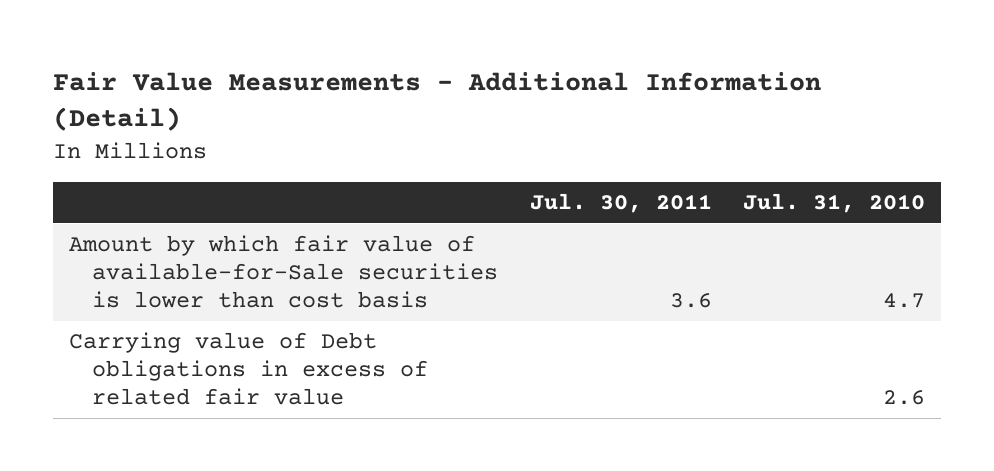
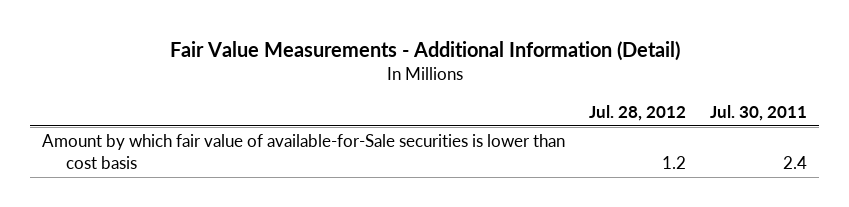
- | Jul. 30, 2011 | Jul. 31, 2010
+ | Jul. 28, 2012 | Jul. 30, 2011
- Amount by which fair value of available-for-Sale securities is lower than cost basis | 3.6 | 4.7
- Carrying value of Debt obligations in excess of related fair value | | 2.6
+ Amount by which fair value of available-for-Sale securities is lower than cost basis | 1.2 | 2.4

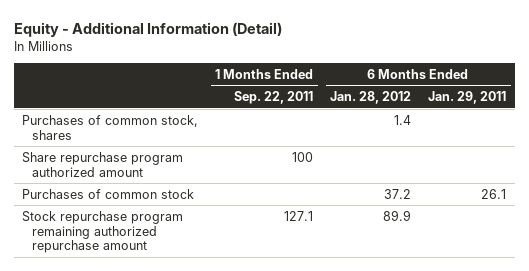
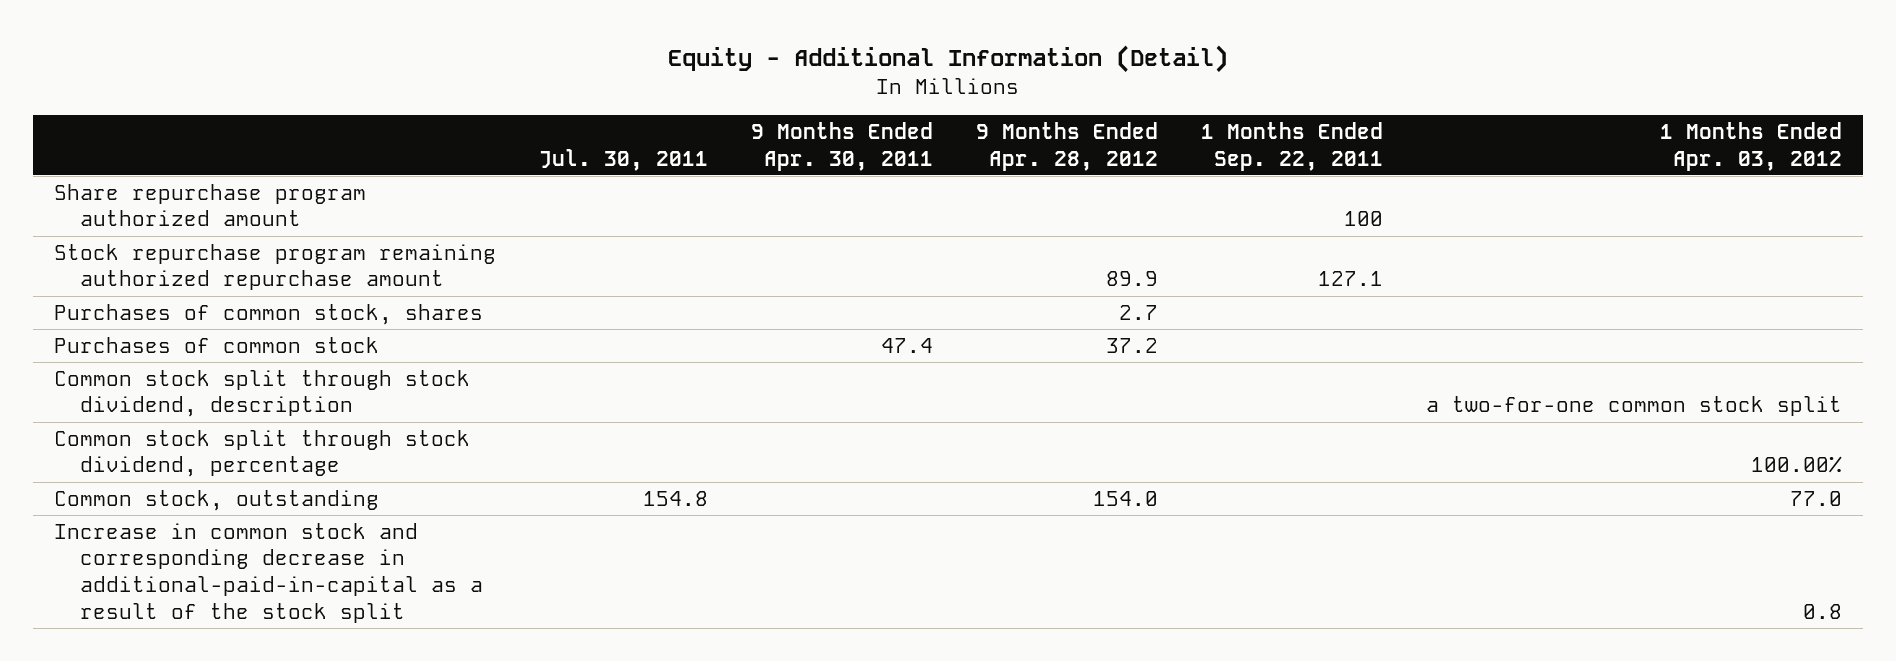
- | 1 Months Ended Sep. 22, 2011 | 6 Months Ended Jan. 28, 2012 | 6 Months Ended Jan. 29, 2011
+ | Jul. 30, 2011 | 9 Months Ended Apr. 30, 2011 | 9 Months Ended Apr. 28, 2012 | 1 Months Ended Sep. 22, 2011 | 1 Months Ended Apr. 03, 2012
moved down: Purchases of common stock, shares | | | 2.7 | |
moved down: Purchases of common stock | | 47.4 | 37.2 | |
+ Common stock split through stock dividend, description | | | | | a two-for-one common stock split
+ Common stock split through stock dividend, percentage | | | | | 100.00%
+ Common stock, outstanding | 154.8 | | 154.0 | | 77.0
+ Increase in common stock and corresponding decrease in additional-paid-in-capital as a result of the stock split | | | | | 0.8

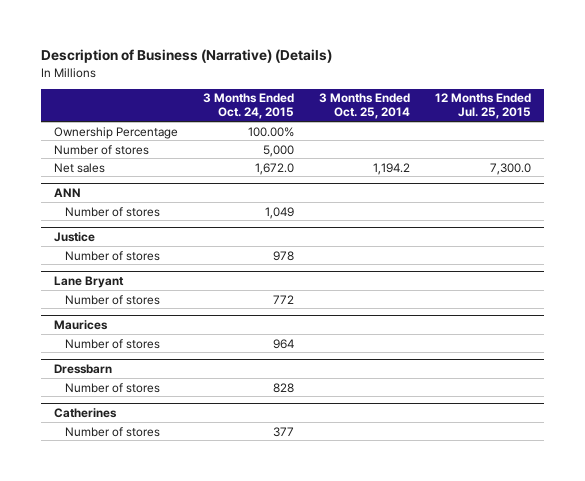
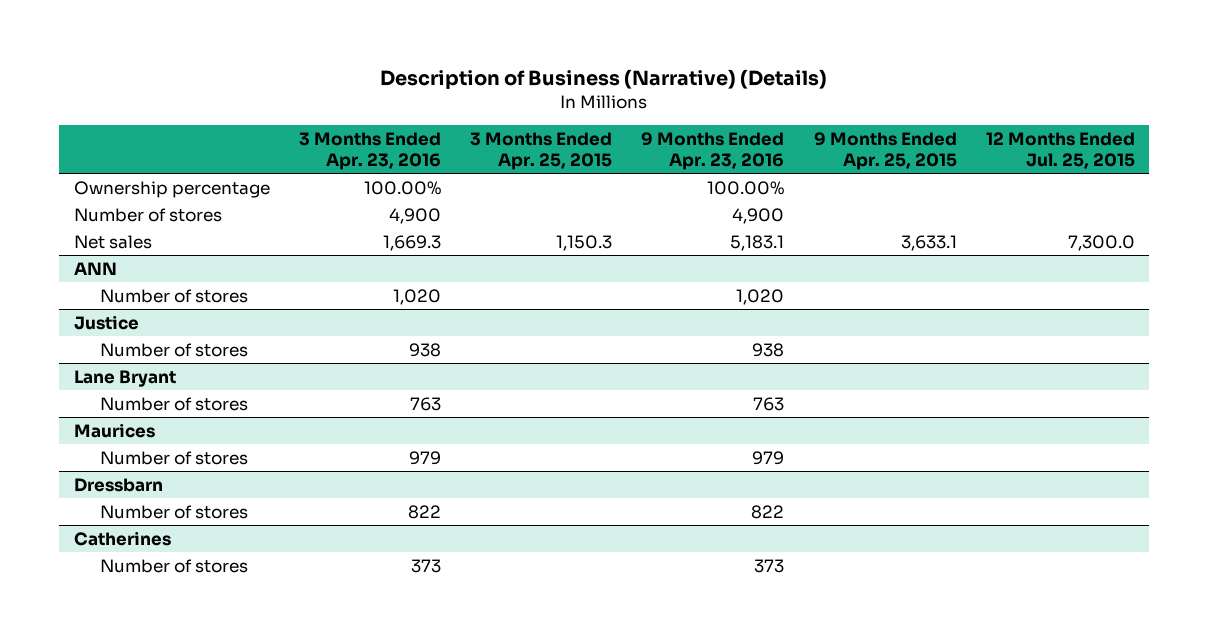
- | 3 Months Ended Oct. 24, 2015 | 3 Months Ended Oct. 25, 2014 | 12 Months Ended Jul. 25, 2015
+ | 3 Months Ended Apr. 23, 2016 | 3 Months Ended Apr. 25, 2015 | 9 Months Ended Apr. 23, 2016 | 9 Months Ended Apr. 25, 2015 | 12 Months Ended Jul. 25, 2015
- Ownership Percentage | 100.00% | |
+ Ownership percentage | 100.00% | | 100.00% | |

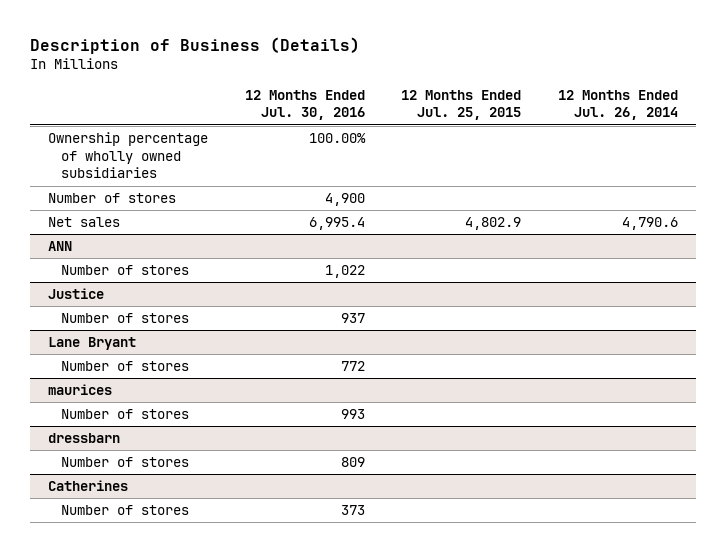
- Description of Business (Narrative) (Details)
+ Description of Business (Details)
- | 3 Months Ended Apr. 23, 2016 | 3 Months Ended Apr. 25, 2015 | 9 Months Ended Apr. 23, 2016 | 9 Months Ended Apr. 25, 2015 | 12 Months Ended Jul. 25, 2015
+ | 12 Months Ended Jul. 30, 2016 | 12 Months Ended Jul. 25, 2015 | 12 Months Ended Jul. 26, 2014
- Ownership percentage | 100.00% | | 100.00% | |
+ Ownership percentage of wholly owned subsidiaries | 100.00% | |
- Net sales | 1,669.3 | 1,150.3 | 5,183.1 | 3,633.1 | 7,300.0
+ Net sales | 6,995.4 | 4,802.9 | 4,790.6
- Maurices
+ maurices
- Dressbarn
+ dressbarn

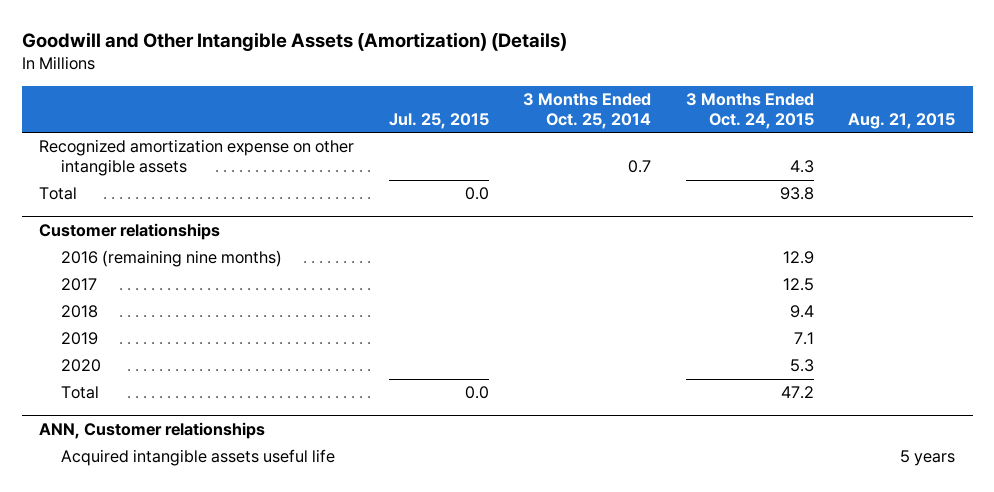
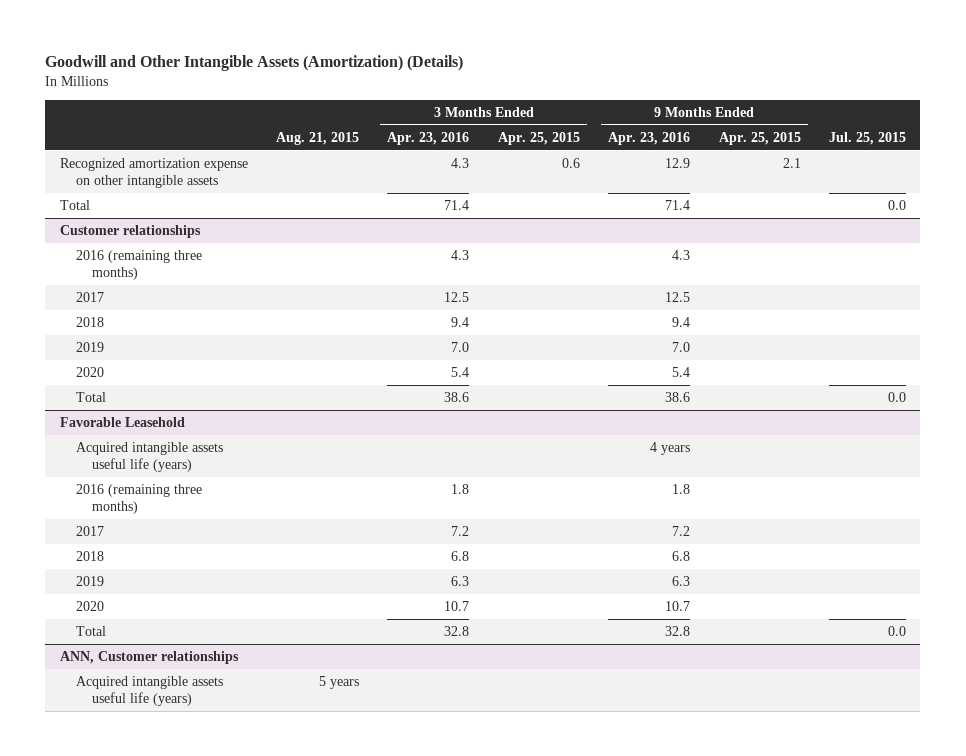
- | Jul. 25, 2015 | 3 Months Ended Oct. 25, 2014 | 3 Months Ended Oct. 24, 2015 | Aug. 21, 2015
+ | Aug. 21, 2015 | 3 Months Ended Apr. 23, 2016 | 3 Months Ended Apr. 25, 2015 | 9 Months Ended Apr. 23, 2016 | 9 Months Ended Apr. 25, 2015 | Jul. 25, 2015
@ Customer relationships
- 2016 (remaining nine months) | | | 12.9 |
+ 2016 (remaining three months) | | 4.3 | | 4.3 | |
+ Favorable Leasehold
+ Acquired intangible assets useful life (years) | | | | 4 years | |
+ 2016 (remaining three months) | | 1.8 | | 1.8 | |
+ 2017 | | 7.2 | | 7.2 | |
+ 2018 | | 6.8 | | 6.8 | |
+ 2019 | | 6.3 | | 6.3 | |
+ 2020 | | 10.7 | | 10.7 | |
+ Total | | 32.8 | | 32.8 | | 0.0
@ ANN, Customer relationships
- Acquired intangible assets useful life | | | | 5 years
+ Acquired intangible assets useful life (years) | 5 years | | | | |

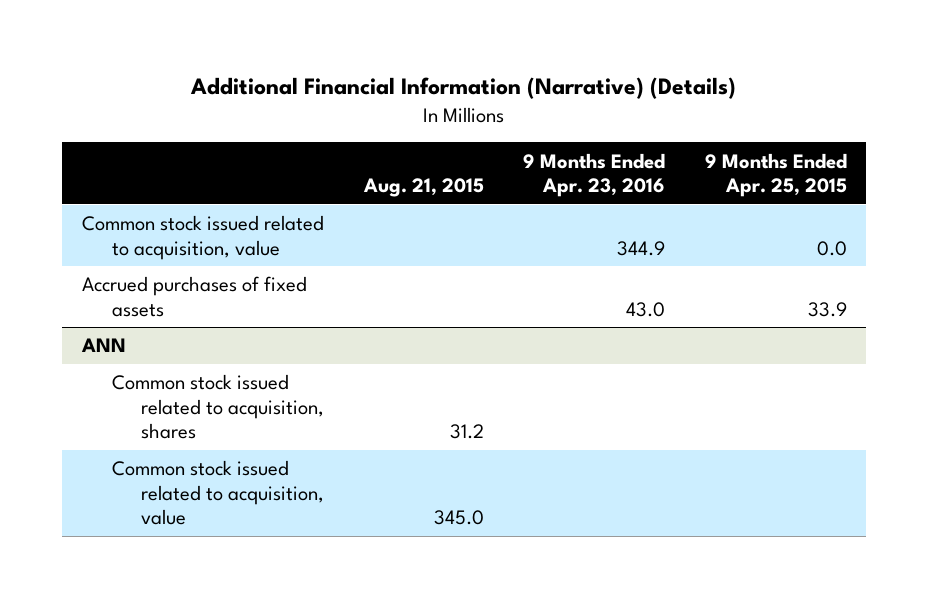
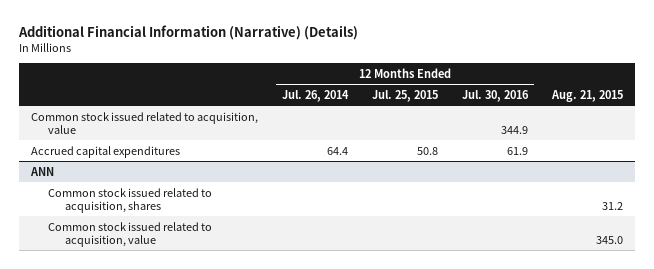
- | Aug. 21, 2015 | 9 Months Ended Apr. 23, 2016 | 9 Months Ended Apr. 25, 2015
+ | 12 Months Ended Jul. 26, 2014 | 12 Months Ended Jul. 25, 2015 | 12 Months Ended Jul. 30, 2016 | Aug. 21, 2015
- Accrued purchases of fixed assets | | 43.0 | 33.9
+ Accrued capital expenditures | 64.4 | 50.8 | 61.9 |

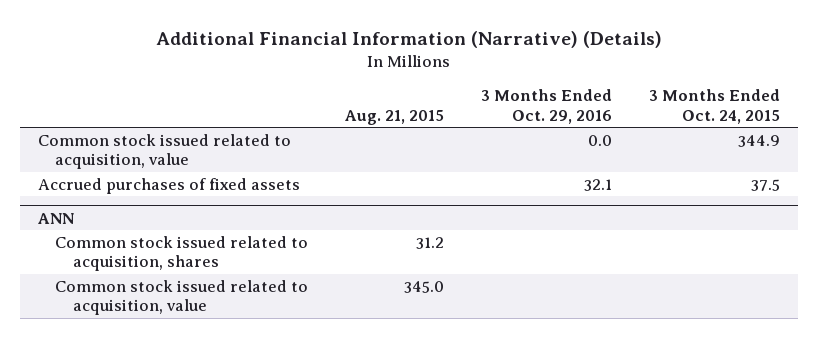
- | 12 Months Ended Jul. 26, 2014 | 12 Months Ended Jul. 25, 2015 | 12 Months Ended Jul. 30, 2016 | Aug. 21, 2015
+ | Aug. 21, 2015 | 3 Months Ended Oct. 29, 2016 | 3 Months Ended Oct. 24, 2015
- Accrued capital expenditures | 64.4 | 50.8 | 61.9 |
+ Accrued purchases of fixed assets | | 32.1 | 37.5

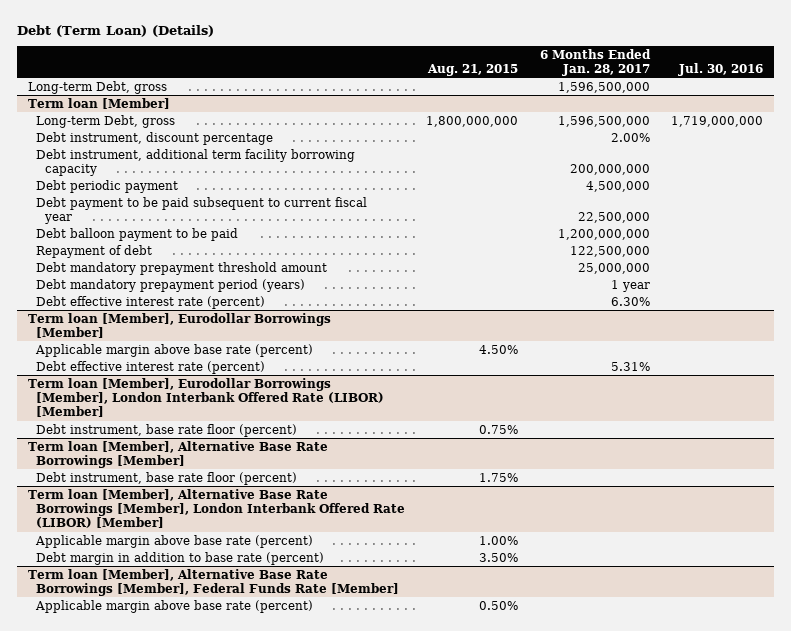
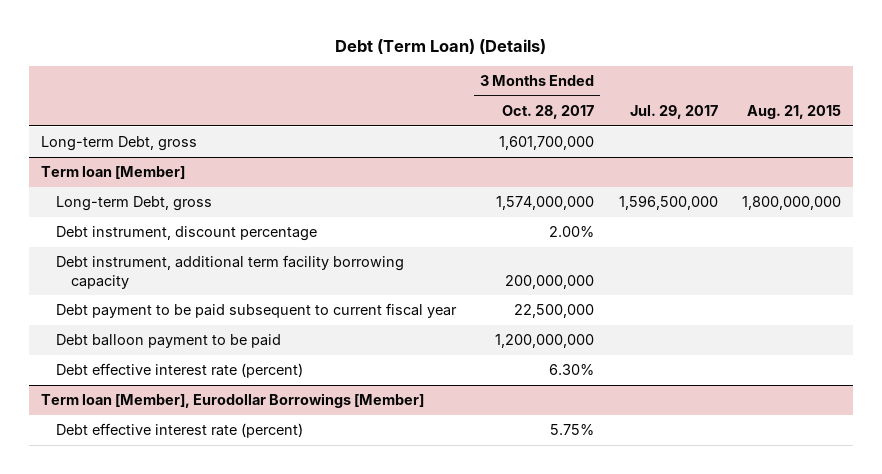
- | Aug. 21, 2015 | 6 Months Ended Jan. 28, 2017 | Jul. 30, 2016
+ | 3 Months Ended Oct. 28, 2017 | Jul. 29, 2017 | Aug. 21, 2015
@ Term loan [Member]
- Debt periodic payment | | 4,500,000 |
- Repayment of debt | | 122,500,000 |
- Debt mandatory prepayment threshold amount | | 25,000,000 |
- Debt mandatory prepayment period (years) | | 1 year |
@ Term loan [Member], Eurodollar Borrowings [Member]
- Applicable margin above base rate (percent) | 4.50% | |
- Term loan [Member], Eurodollar Borrowings [Member], London Interbank Offered Rate (LIBOR) [Member]
- Debt instrument, base rate floor (percent) | 0.75% | |
- Term loan [Member], Alternative Base Rate Borrowings [Member]
- Debt instrument, base rate floor (percent) | 1.75% | |
- Term loan [Member], Alternative Base Rate Borrowings [Member], London Interbank Offered Rate (LIBOR) [Member]
- Applicable margin above base rate (percent) | 1.00% | |
- Debt margin in addition to base rate (percent) | 3.50% | |
- Term loan [Member], Alternative Base Rate Borrowings [Member], Federal Funds Rate [Member]
- Applicable margin above base rate (percent) | 0.50% | |

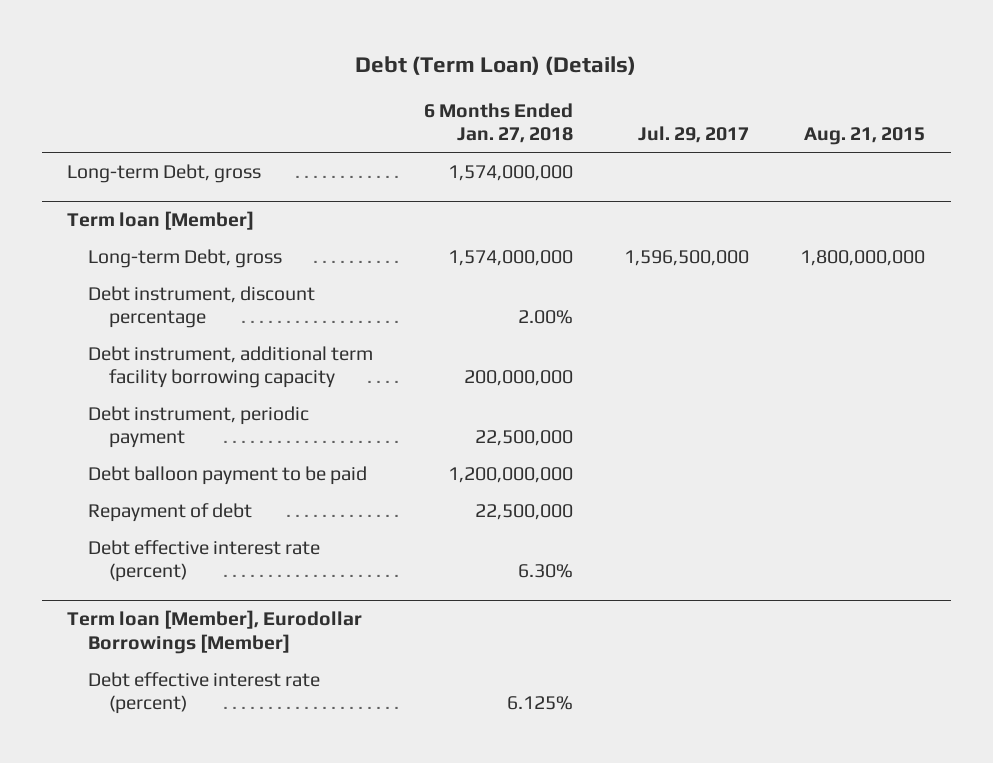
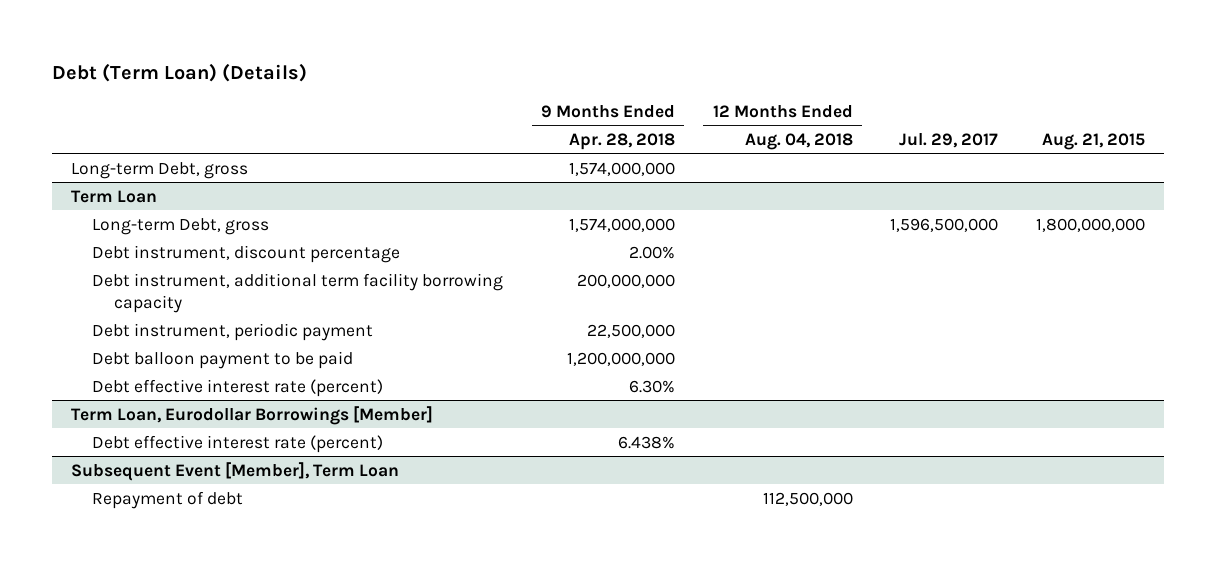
- | 6 Months Ended Jan. 27, 2018 | Jul. 29, 2017 | Aug. 21, 2015
+ | 9 Months Ended Apr. 28, 2018 | 12 Months Ended Aug. 04, 2018 | Jul. 29, 2017 | Aug. 21, 2015
- Term loan [Member]
+ Term Loan
- Repayment of debt | 22,500,000 | |
- Term loan [Member], Eurodollar Borrowings [Member]
+ Term Loan, Eurodollar Borrowings [Member]
+ Subsequent Event [Member], Term Loan
+ Repayment of debt | | 112,500,000 | |

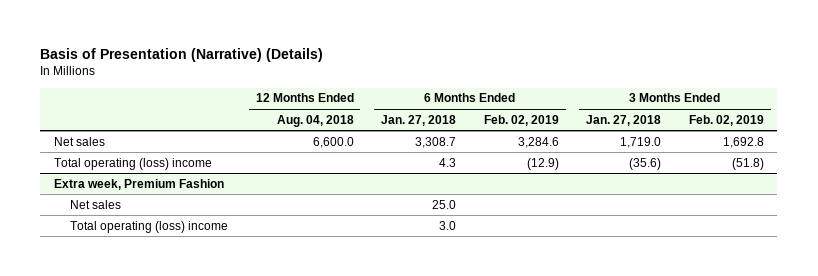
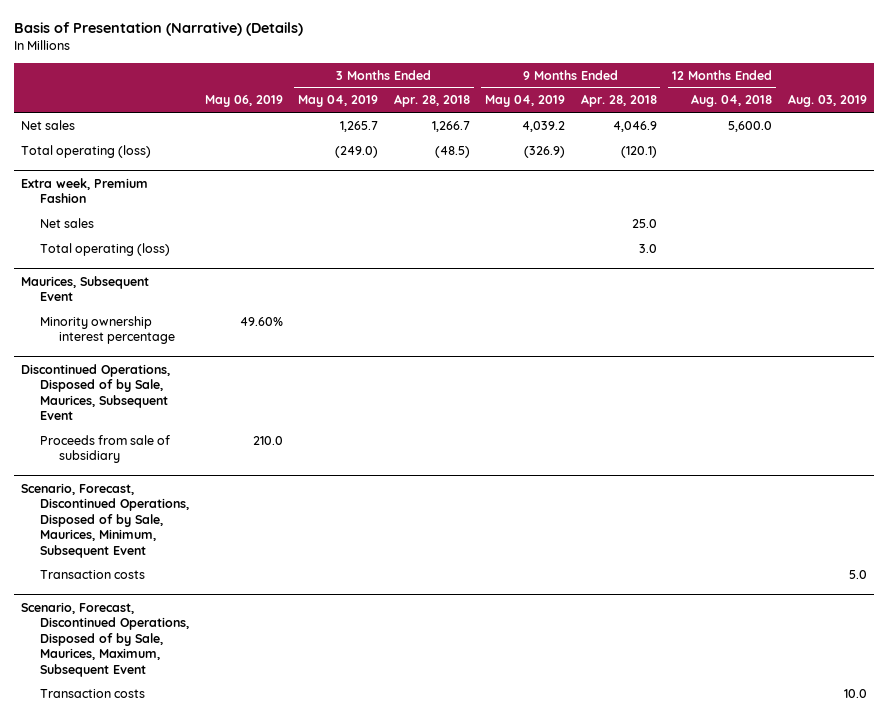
- | 12 Months Ended Aug. 04, 2018 | 6 Months Ended Jan. 27, 2018 | 6 Months Ended Feb. 02, 2019 | 3 Months Ended Jan. 27, 2018 | 3 Months Ended Feb. 02, 2019
+ | May 06, 2019 | 3 Months Ended May 04, 2019 | 3 Months Ended Apr. 28, 2018 | 9 Months Ended May 04, 2019 | 9 Months Ended Apr. 28, 2018 | 12 Months Ended Aug. 04, 2018 | Aug. 03, 2019
- Net sales | 6,600.0 | 3,308.7 | 3,284.6 | 1,719.0 | 1,692.8
- Total operating (loss) income | | 4.3 | (12.9) | (35.6) | (51.8)
+ Net sales | | 1,265.7 | 1,266.7 | 4,039.2 | 4,046.9 | 5,600.0 |
+ Total operating (loss) | | (249.0) | (48.5) | (326.9) | (120.1) | |
@ Extra week, Premium Fashion
- Total operating (loss) income | | 3.0 | | |
+ Total operating (loss) | | | | | 3.0 | |
+ Maurices, Subsequent Event
+ Minority ownership interest percentage | 49.60% | | | | | |
+ Discontinued Operations, Disposed of by Sale, Maurices, Subsequent Event
+ Proceeds from sale of subsidiary | 210.0 | | | | | |
+ Scenario, Forecast, Discontinued Operations, Disposed of by Sale, Maurices, Minimum, Subsequent Event
+ Transaction costs | | | | | | | 5.0
+ Scenario, Forecast, Discontinued Operations, Disposed of by Sale, Maurices, Maximum, Subsequent Event
+ Transaction costs | | | | | | | 10.0

